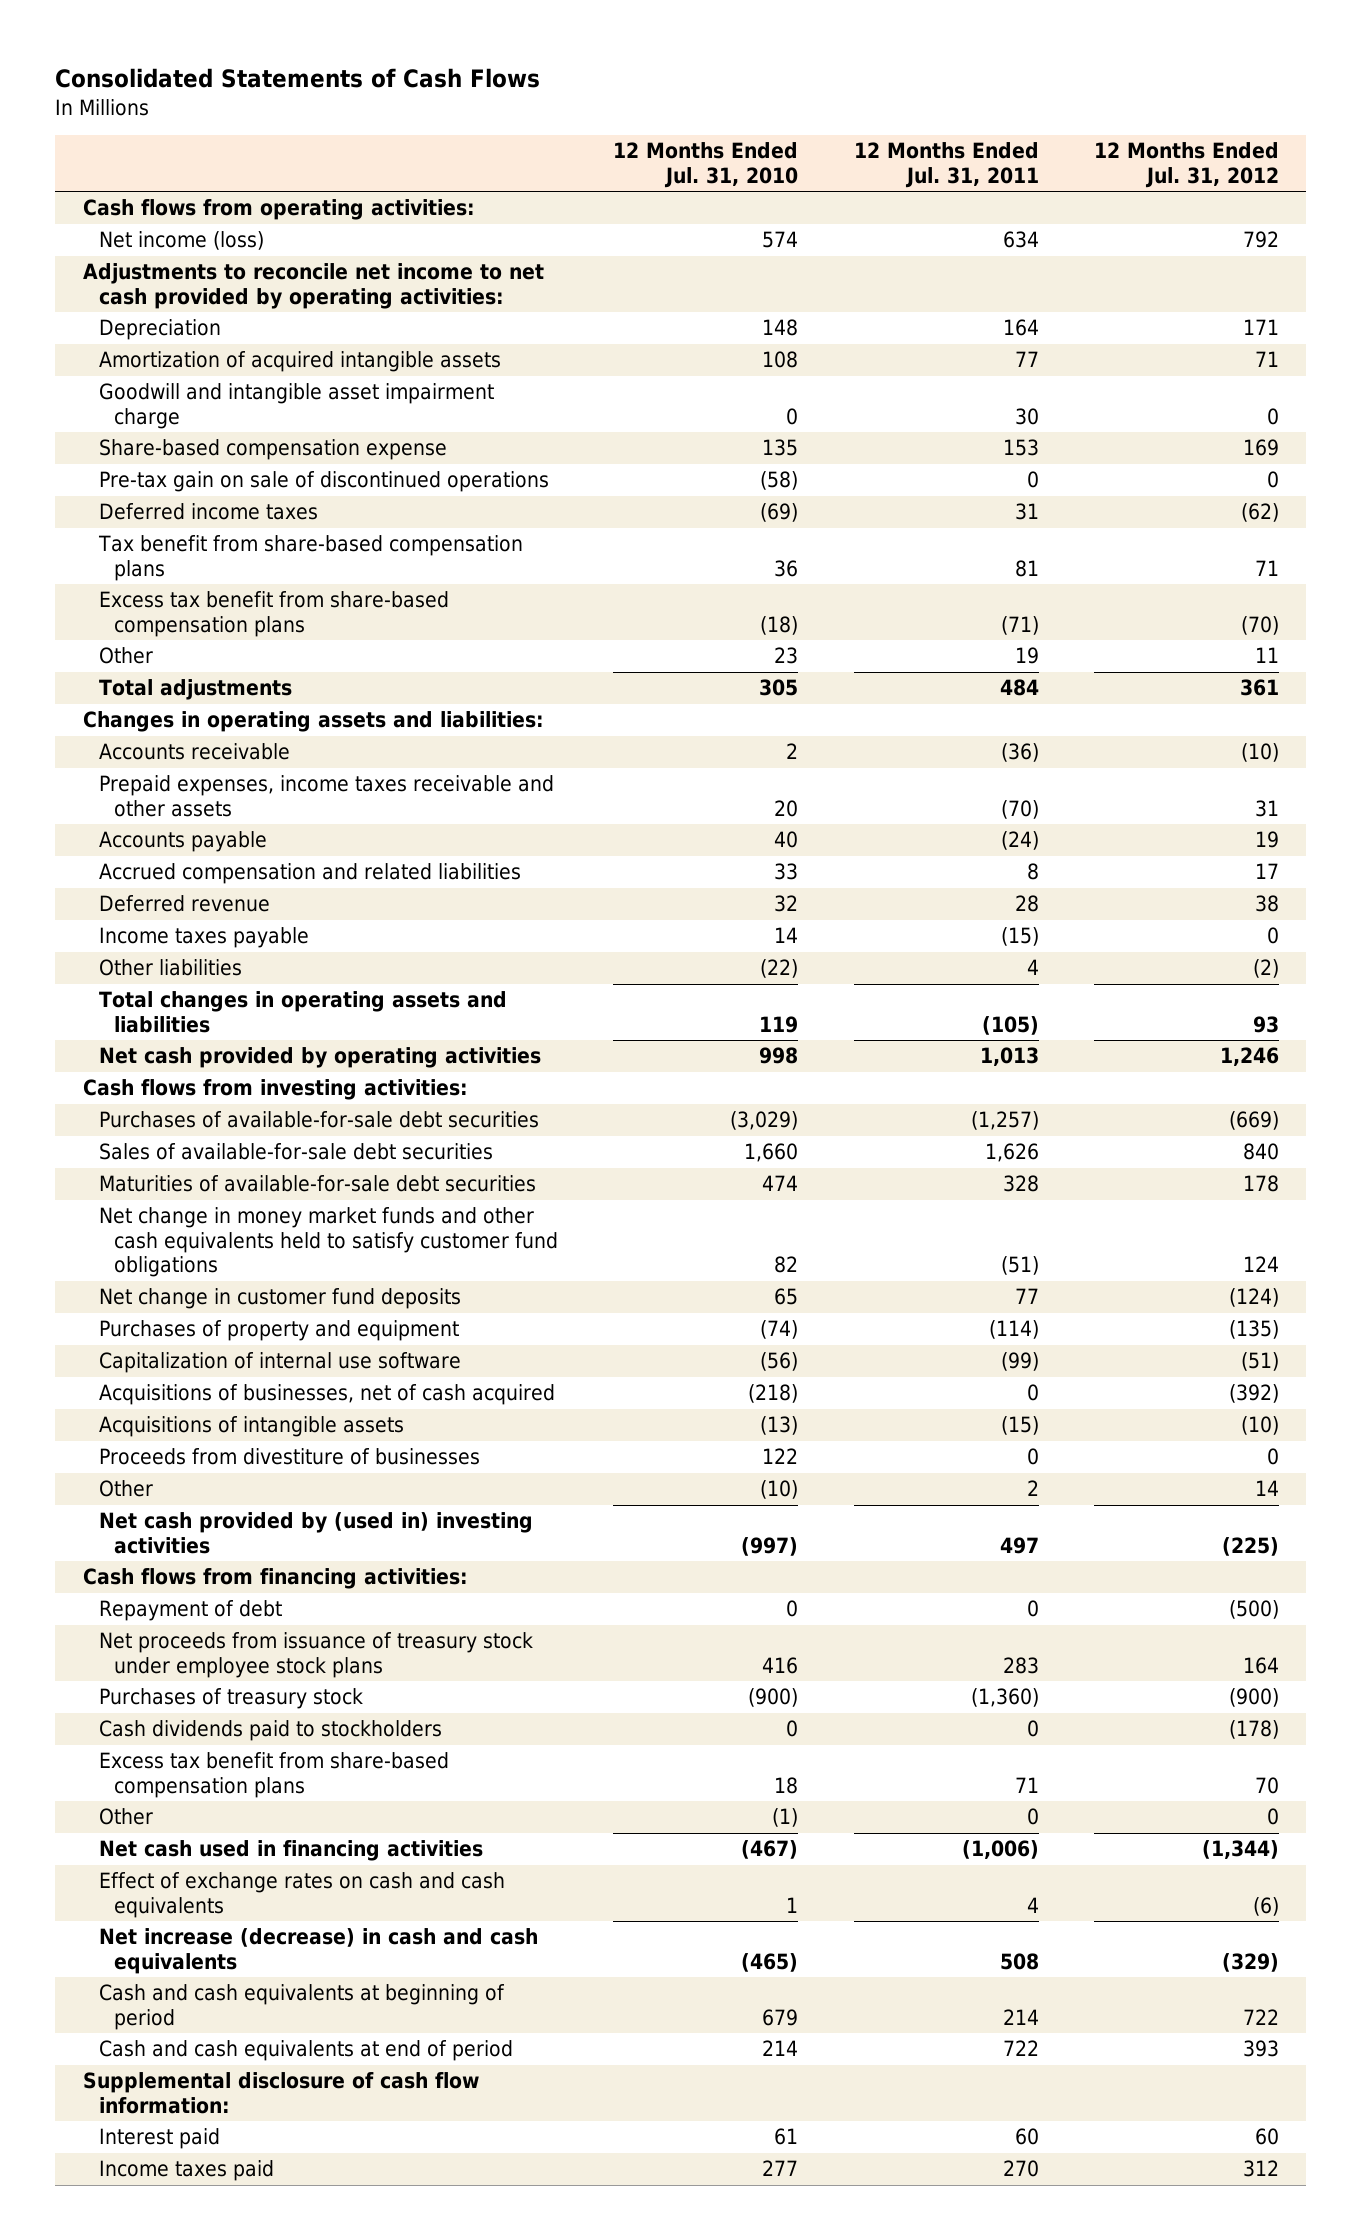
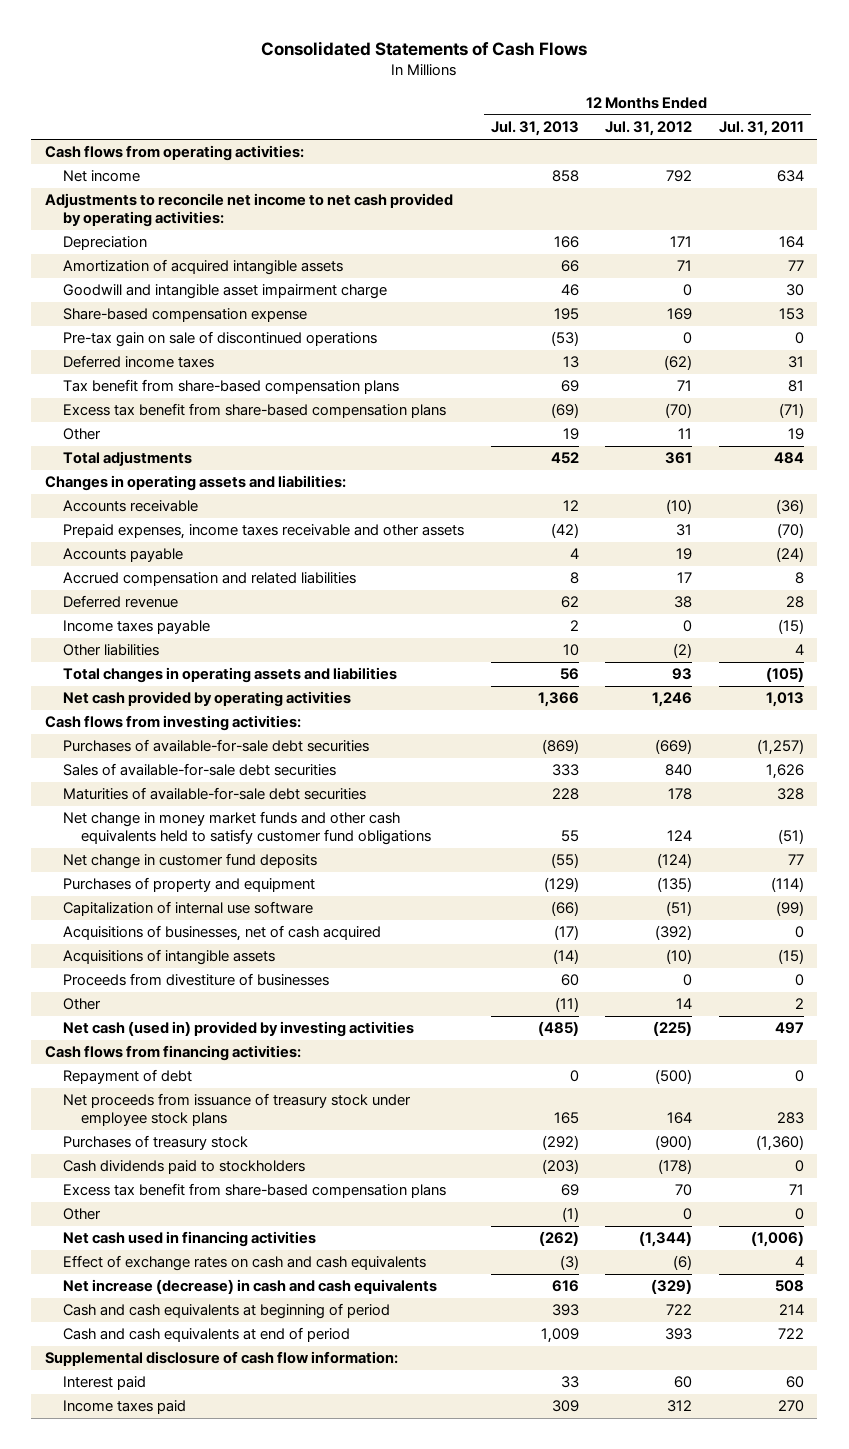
- | 12 Months Ended Jul. 31, 2010 | 12 Months Ended Jul. 31, 2011 | 12 Months Ended Jul. 31, 2012
+ | 12 Months Ended Jul. 31, 2013 | 12 Months Ended Jul. 31, 2012 | 12 Months Ended Jul. 31, 2011
- Net income (loss) | 574 | 634 | 792
+ Net income | 858 | 792 | 634
- Net cash provided by (used in) investing activities | (997) | 497 | (225)
+ Net cash (used in) provided by investing activities | (485) | (225) | 497

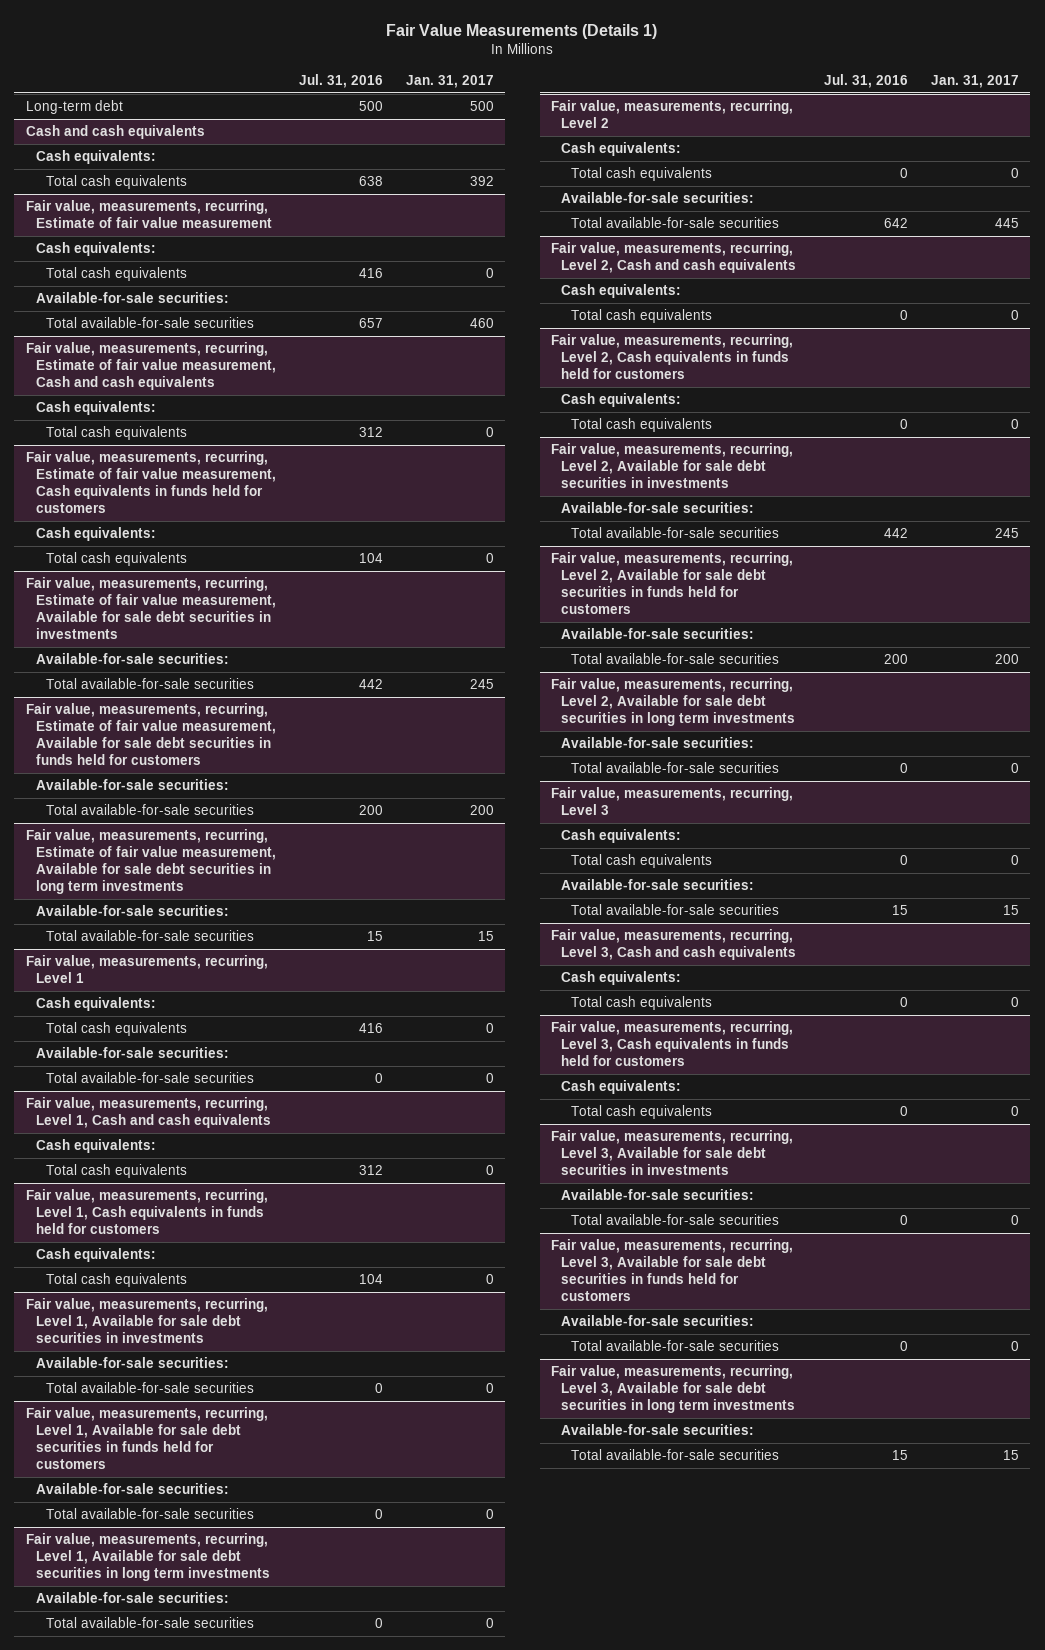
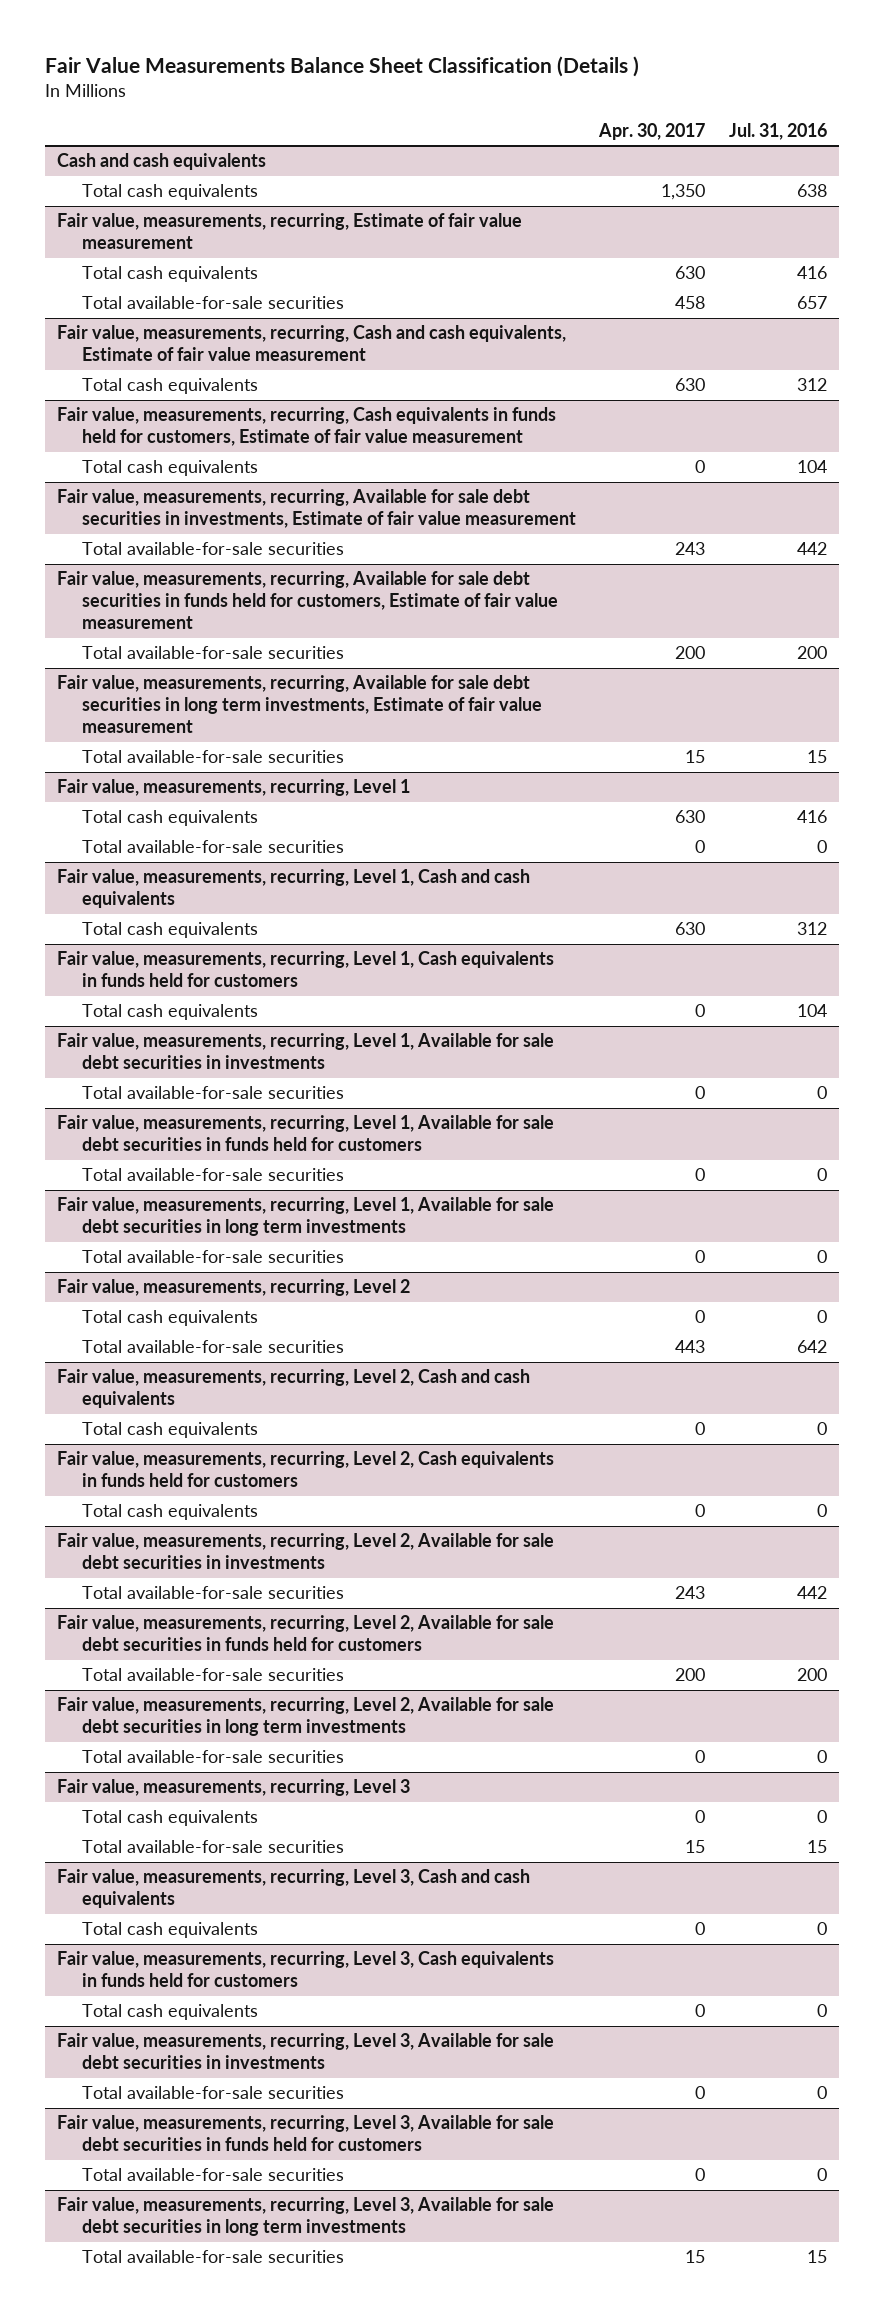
- Fair Value Measurements (Details 1)
+ Fair Value Measurements Balance Sheet Classification (Details )
- | Jul. 31, 2016 | Jan. 31, 2017
+ | Apr. 30, 2017 | Jul. 31, 2016
- Long-term debt | 500 | 500
@ Cash and cash equivalents
- Cash equivalents:
@ Fair value, measurements, recurring, Estimate of fair value measurement
- Cash equivalents:
- Available-for-sale securities:
- Fair value, measurements, recurring, Estimate of fair value measurement, Cash and cash equivalents
- Cash equivalents:
+ Fair value, measurements, recurring, Cash and cash equivalents, Estimate of fair value measurement
- Fair value, measurements, recurring, Estimate of fair value measurement, Cash equivalents in funds held for customers
- Cash equivalents:
+ Fair value, measurements, recurring, Cash equivalents in funds held for customers, Estimate of fair value measurement
- Fair value, measurements, recurring, Estimate of fair value measurement, Available for sale debt securities in investments
- Available-for-sale securities:
+ Fair value, measurements, recurring, Available for sale debt securities in investments, Estimate of fair value measurement
- Fair value, measurements, recurring, Estimate of fair value measurement, Available for sale debt securities in funds held for customers
- Available-for-sale securities:
+ Fair value, measurements, recurring, Available for sale debt securities in funds held for customers, Estimate of fair value measurement
- Fair value, measurements, recurring, Estimate of fair value measurement, Available for sale debt securities in long term investments
- Available-for-sale securities:
+ Fair value, measurements, recurring, Available for sale debt securities in long term investments, Estimate of fair value measurement
@ Fair value, measurements, recurring, Level 1
- Cash equivalents:
- Available-for-sale securities:
@ Fair value, measurements, recurring, Level 1, Cash and cash equivalents
- Cash equivalents:
@ Fair value, measurements, recurring, Level 1, Cash equivalents in funds held for customers
- Cash equivalents:
@ Fair value, measurements, recurring, Level 1, Available for sale debt securities in investments
- Available-for-sale securities:
@ Fair value, measurements, recurring, Level 1, Available for sale debt securities in funds held for customers
- Available-for-sale securities:
@ Fair value, measurements, recurring, Level 1, Available for sale debt securities in long term investments
- Available-for-sale securities:
@ Fair value, measurements, recurring, Level 2
- Cash equivalents:
- Available-for-sale securities:
@ Fair value, measurements, recurring, Level 2, Cash and cash equivalents
- Cash equivalents:
@ Fair value, measurements, recurring, Level 2, Cash equivalents in funds held for customers
- Cash equivalents:
@ Fair value, measurements, recurring, Level 2, Available for sale debt securities in investments
- Available-for-sale securities:
@ Fair value, measurements, recurring, Level 2, Available for sale debt securities in funds held for customers
- Available-for-sale securities:
@ Fair value, measurements, recurring, Level 2, Available for sale debt securities in long term investments
- Available-for-sale securities:
@ Fair value, measurements, recurring, Level 3
- Cash equivalents:
- Available-for-sale securities:
@ Fair value, measurements, recurring, Level 3, Cash and cash equivalents
- Cash equivalents:
@ Fair value, measurements, recurring, Level 3, Cash equivalents in funds held for customers
- Cash equivalents:
@ Fair value, measurements, recurring, Level 3, Available for sale debt securities in investments
- Available-for-sale securities:
@ Fair value, measurements, recurring, Level 3, Available for sale debt securities in funds held for customers
- Available-for-sale securities:
@ Fair value, measurements, recurring, Level 3, Available for sale debt securities in long term investments
- Available-for-sale securities:

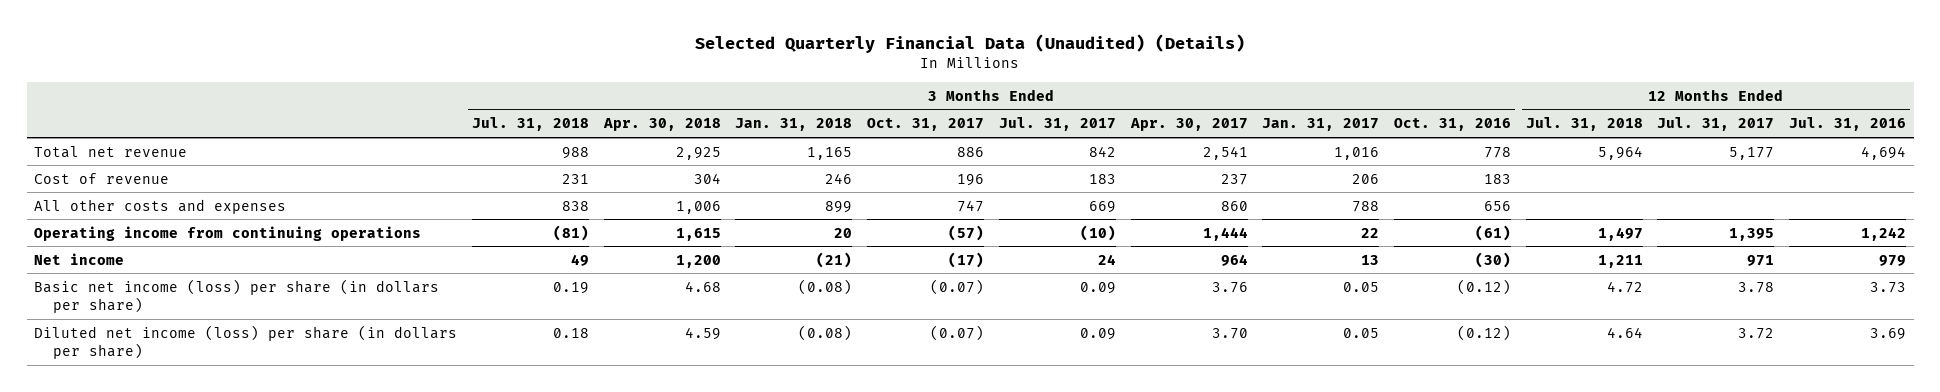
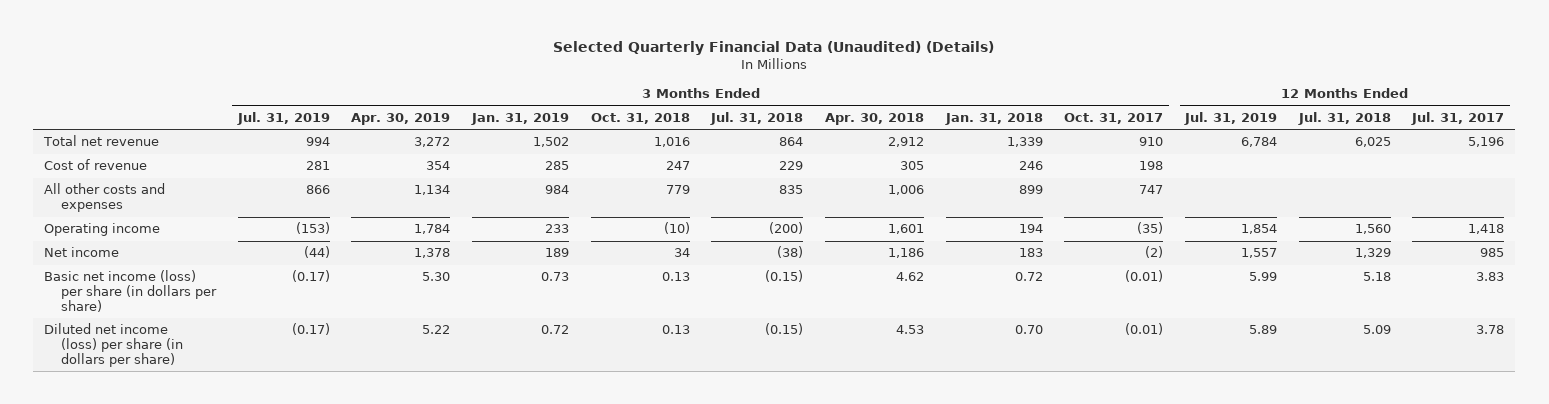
- | 3 Months Ended Jul. 31, 2018 | 3 Months Ended Apr. 30, 2018 | 3 Months Ended Jan. 31, 2018 | 3 Months Ended Oct. 31, 2017 | 3 Months Ended Jul. 31, 2017 | 3 Months Ended Apr. 30, 2017 | 3 Months Ended Jan. 31, 2017 | 3 Months Ended Oct. 31, 2016 | 12 Months Ended Jul. 31, 2018 | 12 Months Ended Jul. 31, 2017 | 12 Months Ended Jul. 31, 2016
+ | 3 Months Ended Jul. 31, 2019 | 3 Months Ended Apr. 30, 2019 | 3 Months Ended Jan. 31, 2019 | 3 Months Ended Oct. 31, 2018 | 3 Months Ended Jul. 31, 2018 | 3 Months Ended Apr. 30, 2018 | 3 Months Ended Jan. 31, 2018 | 3 Months Ended Oct. 31, 2017 | 12 Months Ended Jul. 31, 2019 | 12 Months Ended Jul. 31, 2018 | 12 Months Ended Jul. 31, 2017
- Total net revenue | 988 | 2,925 | 1,165 | 886 | 842 | 2,541 | 1,016 | 778 | 5,964 | 5,177 | 4,694
- Cost of revenue | 231 | 304 | 246 | 196 | 183 | 237 | 206 | 183 | | |
- All other costs and expenses | 838 | 1,006 | 899 | 747 | 669 | 860 | 788 | 656 | | |
- Operating income from continuing operations | (81) | 1,615 | 20 | (57) | (10) | 1,444 | 22 | (61) | 1,497 | 1,395 | 1,242
- Net income | 49 | 1,200 | (21) | (17) | 24 | 964 | 13 | (30) | 1,211 | 971 | 979
- Basic net income (loss) per share (in dollars per share) | 0.19 | 4.68 | (0.08) | (0.07) | 0.09 | 3.76 | 0.05 | (0.12) | 4.72 | 3.78 | 3.73
- Diluted net income (loss) per share (in dollars per share) | 0.18 | 4.59 | (0.08) | (0.07) | 0.09 | 3.70 | 0.05 | (0.12) | 4.64 | 3.72 | 3.69
+ Total net revenue | 994 | 3,272 | 1,502 | 1,016 | 864 | 2,912 | 1,339 | 910 | 6,784 | 6,025 | 5,196
+ Cost of revenue | 281 | 354 | 285 | 247 | 229 | 305 | 246 | 198 | | |
+ All other costs and expenses | 866 | 1,134 | 984 | 779 | 835 | 1,006 | 899 | 747 | | |
+ Operating income | (153) | 1,784 | 233 | (10) | (200) | 1,601 | 194 | (35) | 1,854 | 1,560 | 1,418
+ Net income | (44) | 1,378 | 189 | 34 | (38) | 1,186 | 183 | (2) | 1,557 | 1,329 | 985
+ Basic net income (loss) per share (in dollars per share) | (0.17) | 5.30 | 0.73 | 0.13 | (0.15) | 4.62 | 0.72 | (0.01) | 5.99 | 5.18 | 3.83
+ Diluted net income (loss) per share (in dollars per share) | (0.17) | 5.22 | 0.72 | 0.13 | (0.15) | 4.53 | 0.70 | (0.01) | 5.89 | 5.09 | 3.78

